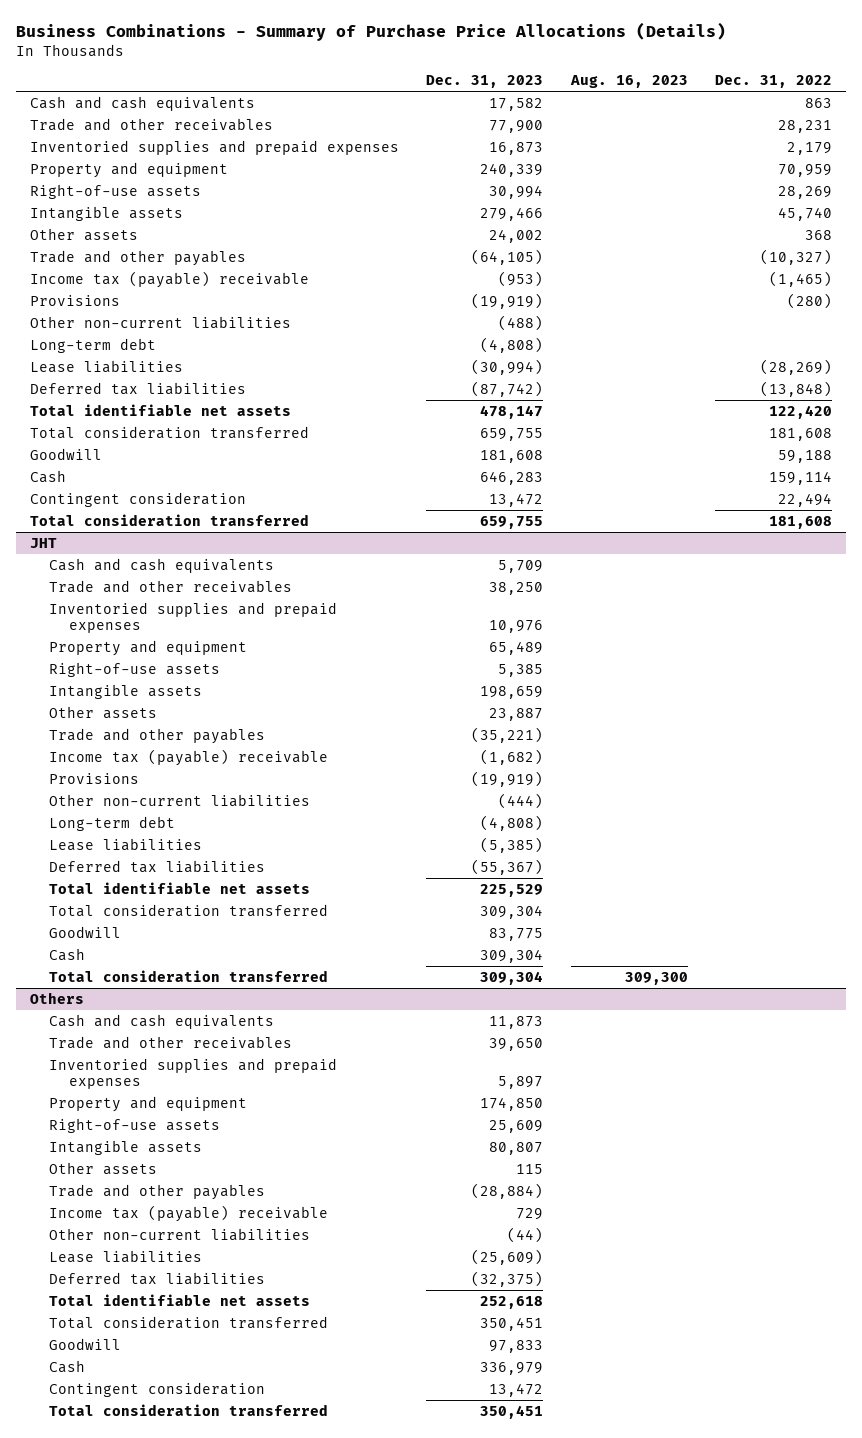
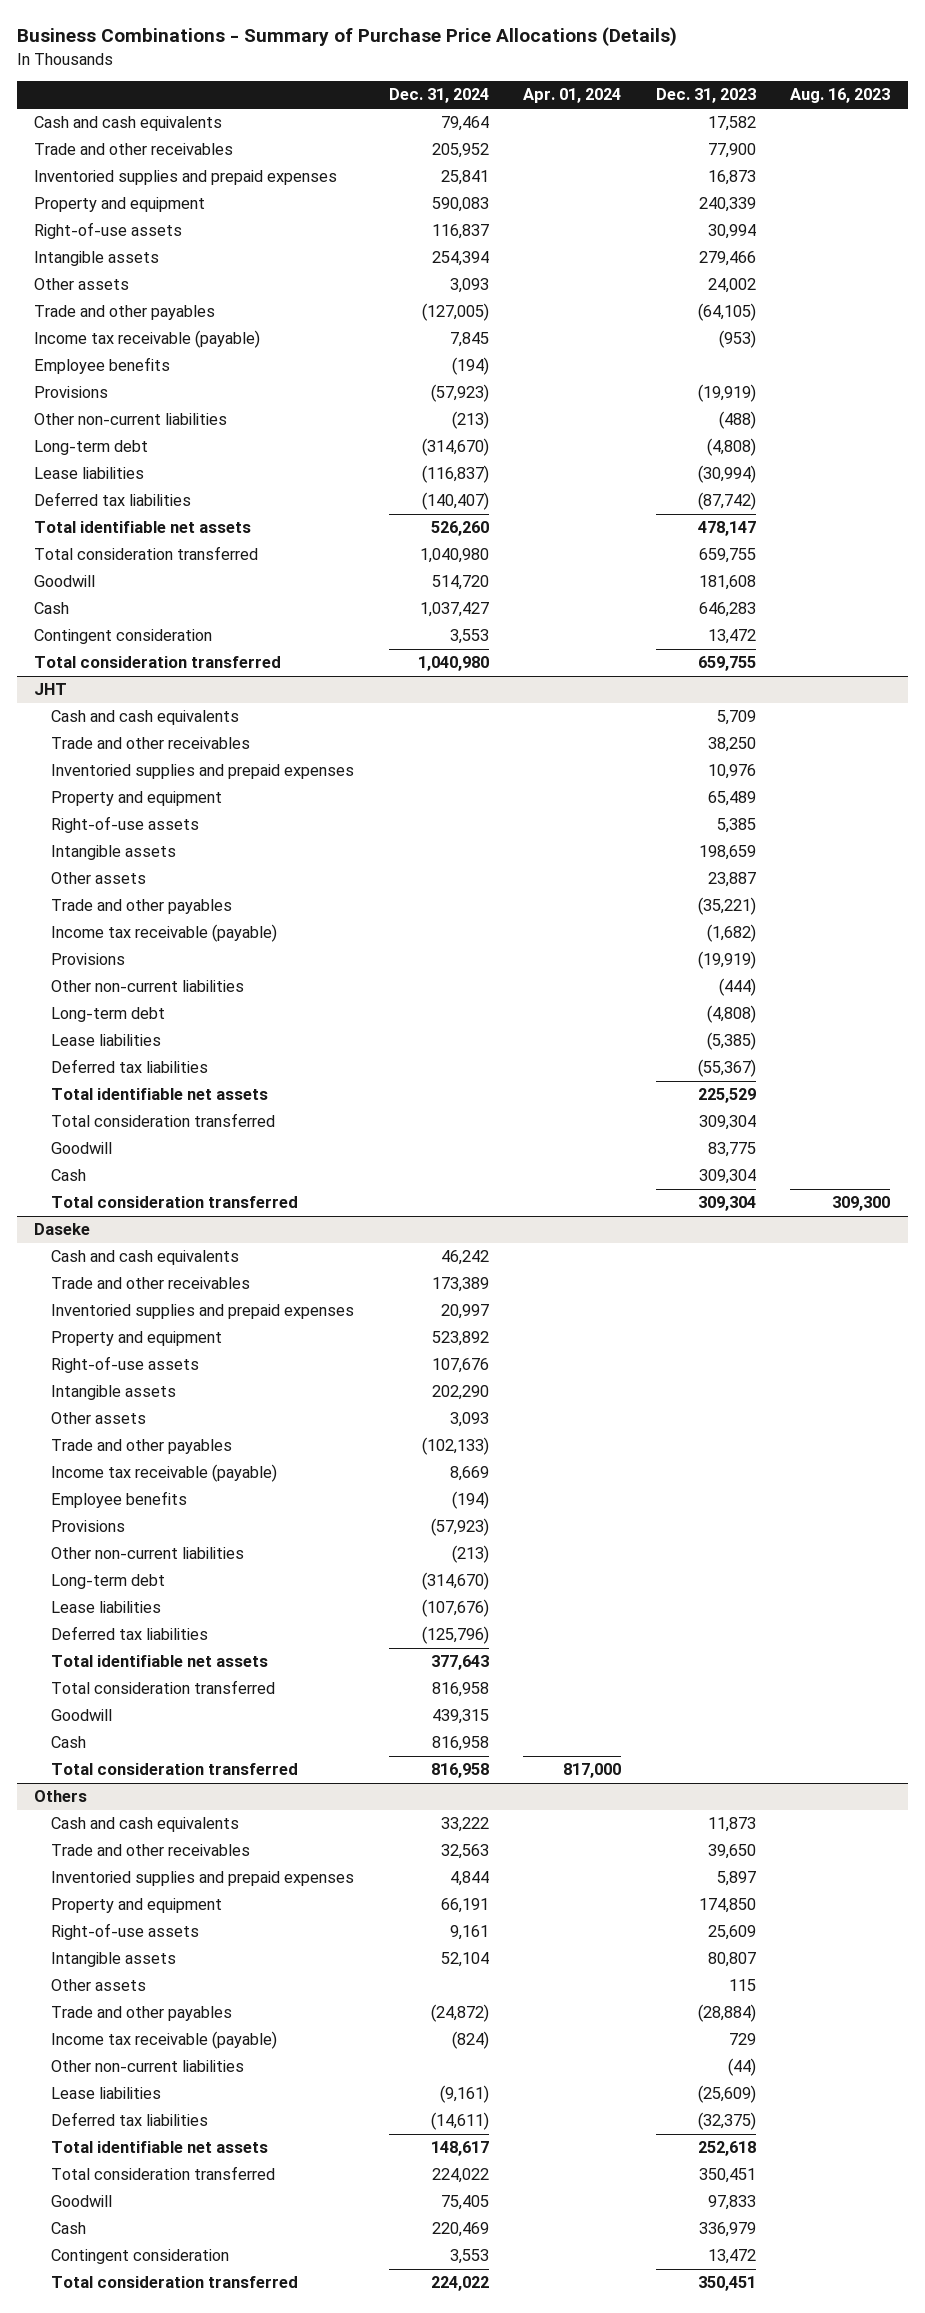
- | Dec. 31, 2023 | Aug. 16, 2023 | Dec. 31, 2022
+ | Dec. 31, 2024 | Apr. 01, 2024 | Dec. 31, 2023 | Aug. 16, 2023
- Income tax (payable) receivable | (953) | | (1,465)
+ Income tax receivable (payable) | 7,845 | | (953) |
+ Employee benefits | (194) | | |
@ JHT
- Income tax (payable) receivable | (1,682) | |
+ Income tax receivable (payable) | | | (1,682) |
+ Daseke
+ Cash and cash equivalents | 46,242 | | |
+ Trade and other receivables | 173,389 | | |
+ Inventoried supplies and prepaid expenses | 20,997 | | |
+ Property and equipment | 523,892 | | |
+ Right-of-use assets | 107,676 | | |
+ Intangible assets | 202,290 | | |
+ Other assets | 3,093 | | |
+ Trade and other payables | (102,133) | | |
+ Income tax receivable (payable) | 8,669 | | |
+ Employee benefits | (194) | | |
+ Provisions | (57,923) | | |
+ Other non-current liabilities | (213) | | |
+ Long-term debt | (314,670) | | |
+ Lease liabilities | (107,676) | | |
+ Deferred tax liabilities | (125,796) | | |
+ Total identifiable net assets | 377,643 | | |
+ Total consideration transferred | 816,958 | | |
+ Goodwill | 439,315 | | |
+ Cash | 816,958 | | |
+ Total consideration transferred | 816,958 | 817,000 | |
@ Others
- Income tax (payable) receivable | 729 | |
+ Income tax receivable (payable) | (824) | | 729 |

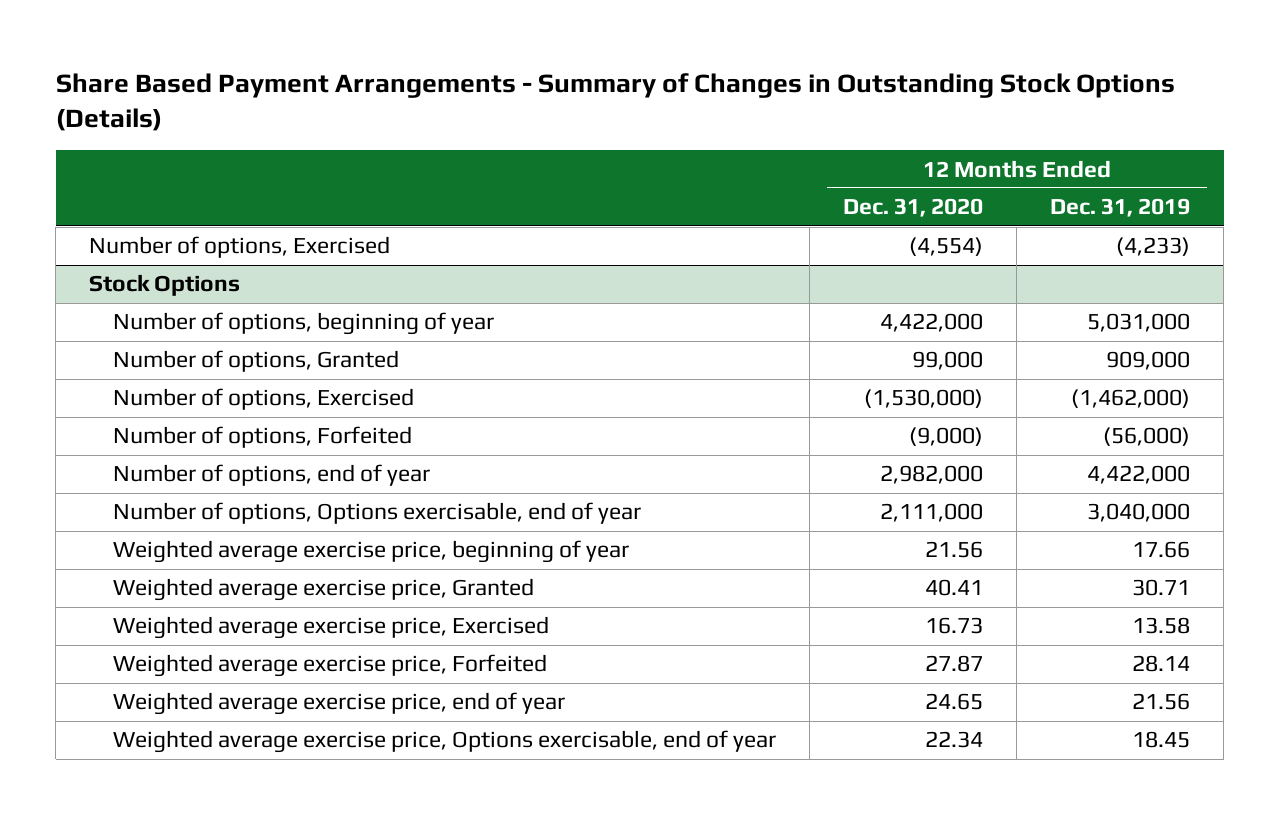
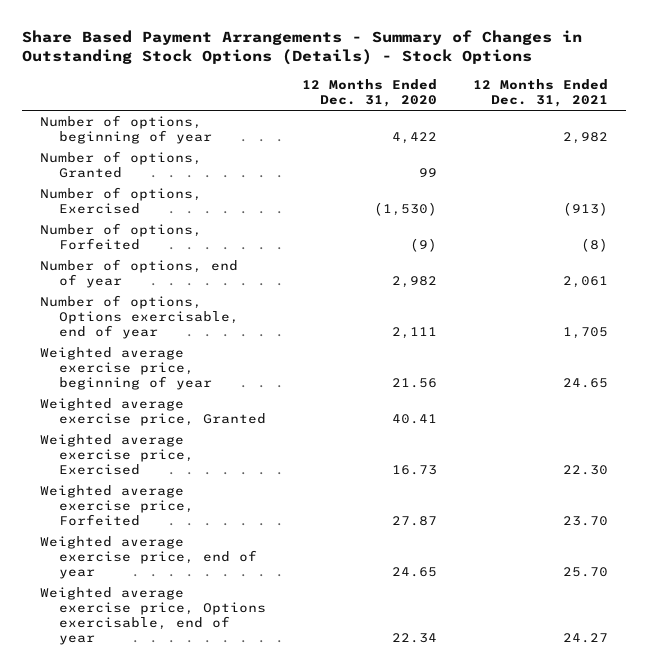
- Share Based Payment Arrangements - Summary of Changes in Outstanding Stock Options (Details)
+ Share Based Payment Arrangements - Summary of Changes in Outstanding Stock Options (Details) - Stock Options
- | 12 Months Ended Dec. 31, 2020 | 12 Months Ended Dec. 31, 2019
+ | 12 Months Ended Dec. 31, 2020 | 12 Months Ended Dec. 31, 2021
- Number of options, Exercised | (4,554) | (4,233)
- Stock Options
- Number of options, beginning of year | 4,422,000 | 5,031,000
- Number of options, Granted | 99,000 | 909,000
- Number of options, Exercised | (1,530,000) | (1,462,000)
- Number of options, Forfeited | (9,000) | (56,000)
- Number of options, end of year | 2,982,000 | 4,422,000
- Number of options, Options exercisable, end of year | 2,111,000 | 3,040,000
+ Number of options, beginning of year | 4,422 | 2,982
+ Number of options, Granted | 99 |
+ Number of options, Exercised | (1,530) | (913)
+ Number of options, Forfeited | (9) | (8)
+ Number of options, end of year | 2,982 | 2,061
+ Number of options, Options exercisable, end of year | 2,111 | 1,705

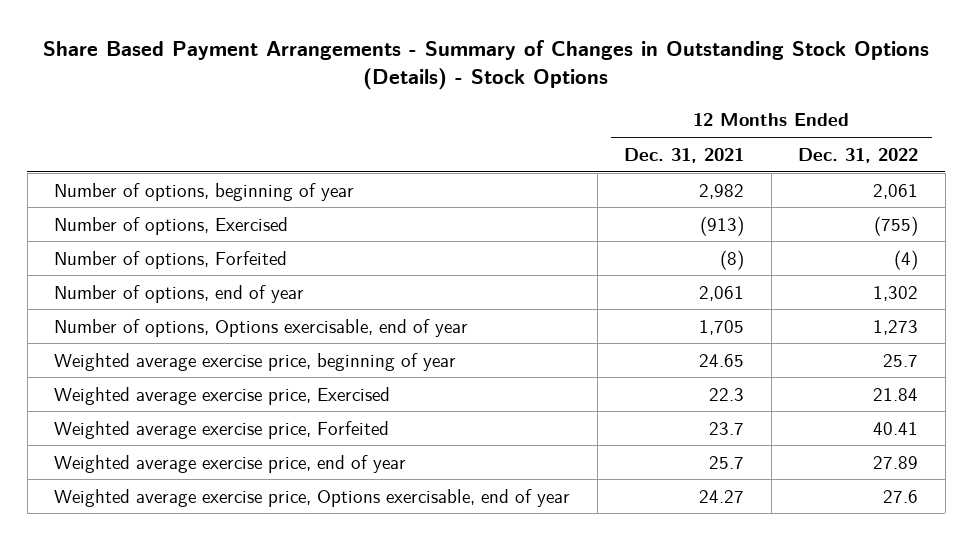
- | 12 Months Ended Dec. 31, 2020 | 12 Months Ended Dec. 31, 2021
+ | 12 Months Ended Dec. 31, 2021 | 12 Months Ended Dec. 31, 2022
- Number of options, Granted | 99 |
- Weighted average exercise price, Granted | 40.41 |
- Weighted average exercise price, Exercised | 16.73 | 22.30
- Weighted average exercise price, Forfeited | 27.87 | 23.70
- Weighted average exercise price, end of year | 24.65 | 25.70
+ Weighted average exercise price, Exercised | 22.3 | 21.84
+ Weighted average exercise price, Forfeited | 23.7 | 40.41
+ Weighted average exercise price, end of year | 25.7 | 27.89

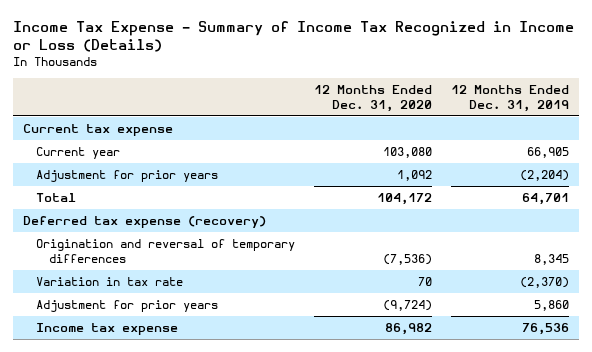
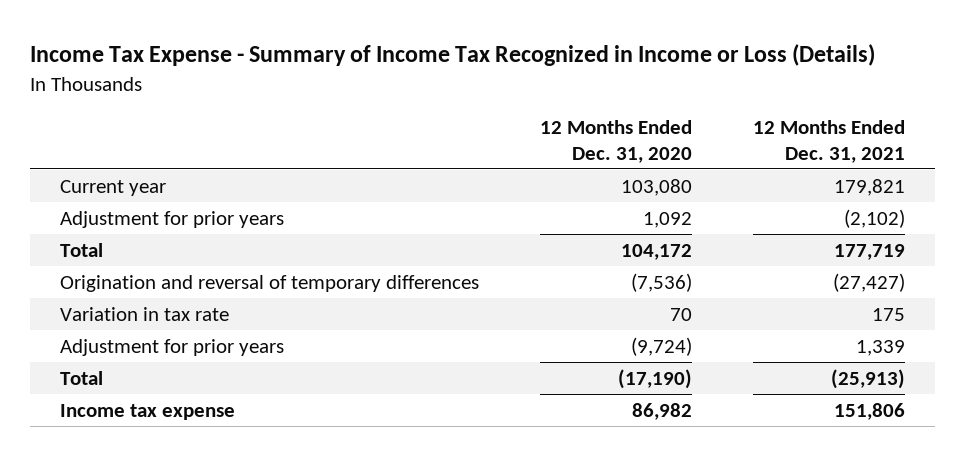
- | 12 Months Ended Dec. 31, 2020 | 12 Months Ended Dec. 31, 2019
+ | 12 Months Ended Dec. 31, 2020 | 12 Months Ended Dec. 31, 2021
- Current tax expense
- Deferred tax expense (recovery)
+ Total | (17,190) | (25,913)

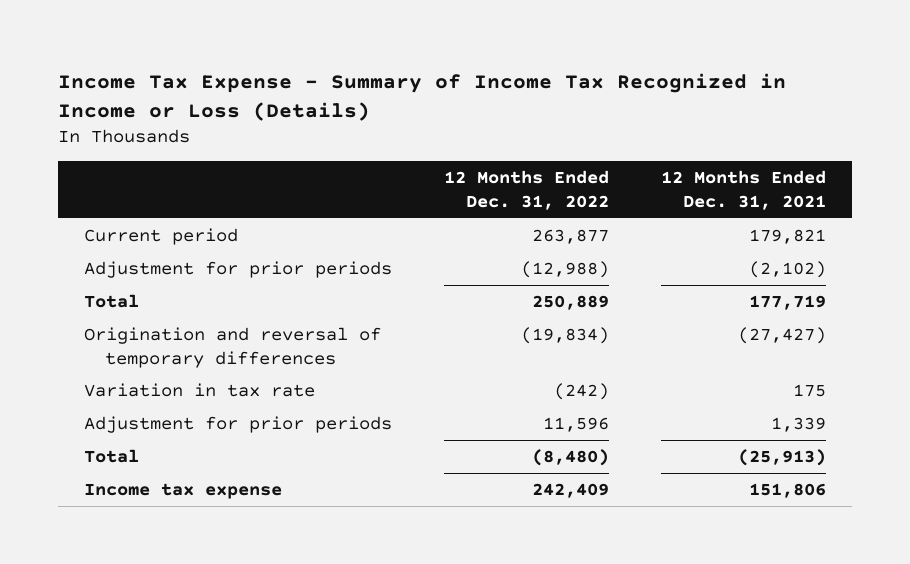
- | 12 Months Ended Dec. 31, 2020 | 12 Months Ended Dec. 31, 2021
+ | 12 Months Ended Dec. 31, 2022 | 12 Months Ended Dec. 31, 2021
- Current year | 103,080 | 179,821
- Adjustment for prior years | 1,092 | (2,102)
+ Current period | 263,877 | 179,821
+ Adjustment for prior periods | (12,988) | (2,102)
- Adjustment for prior years | (9,724) | 1,339
+ Adjustment for prior periods | 11,596 | 1,339

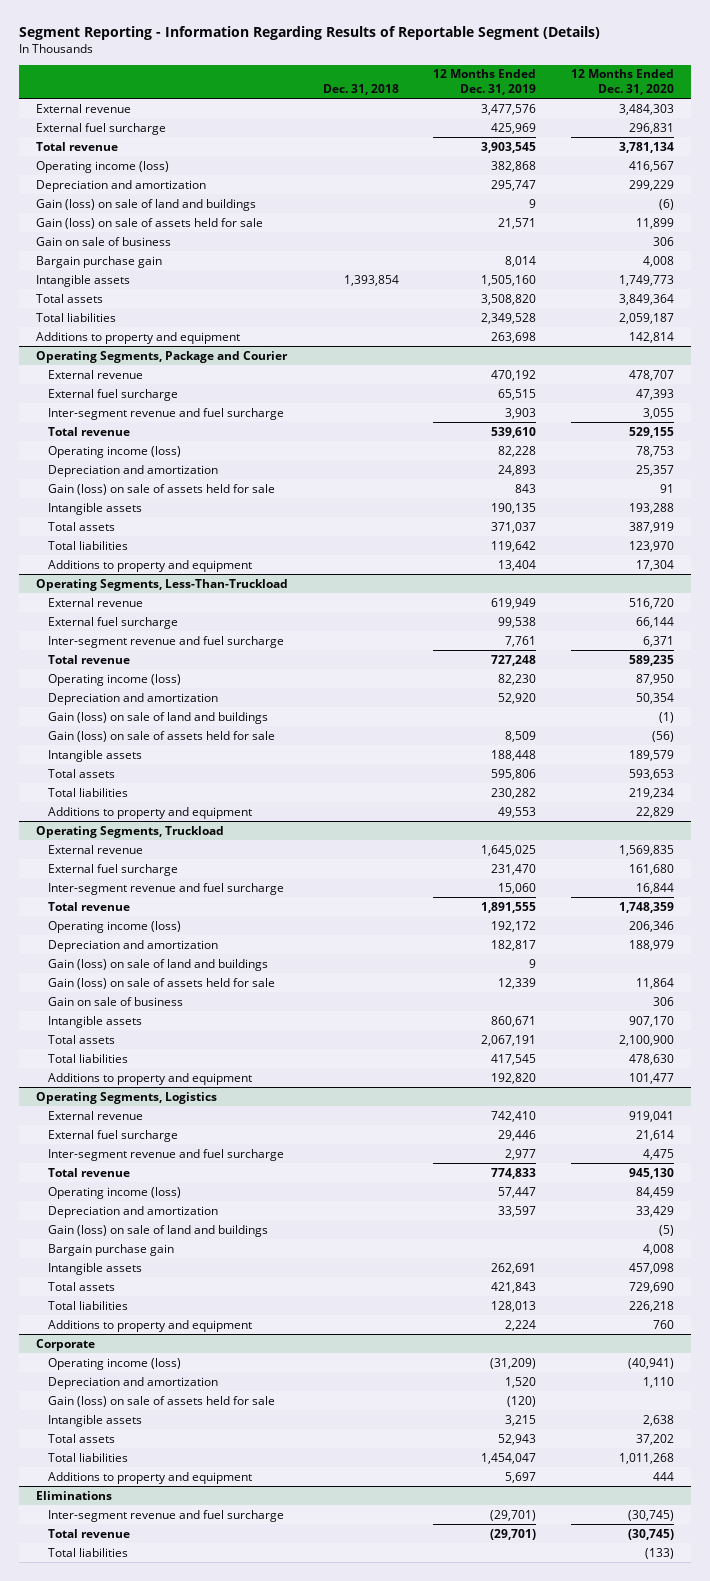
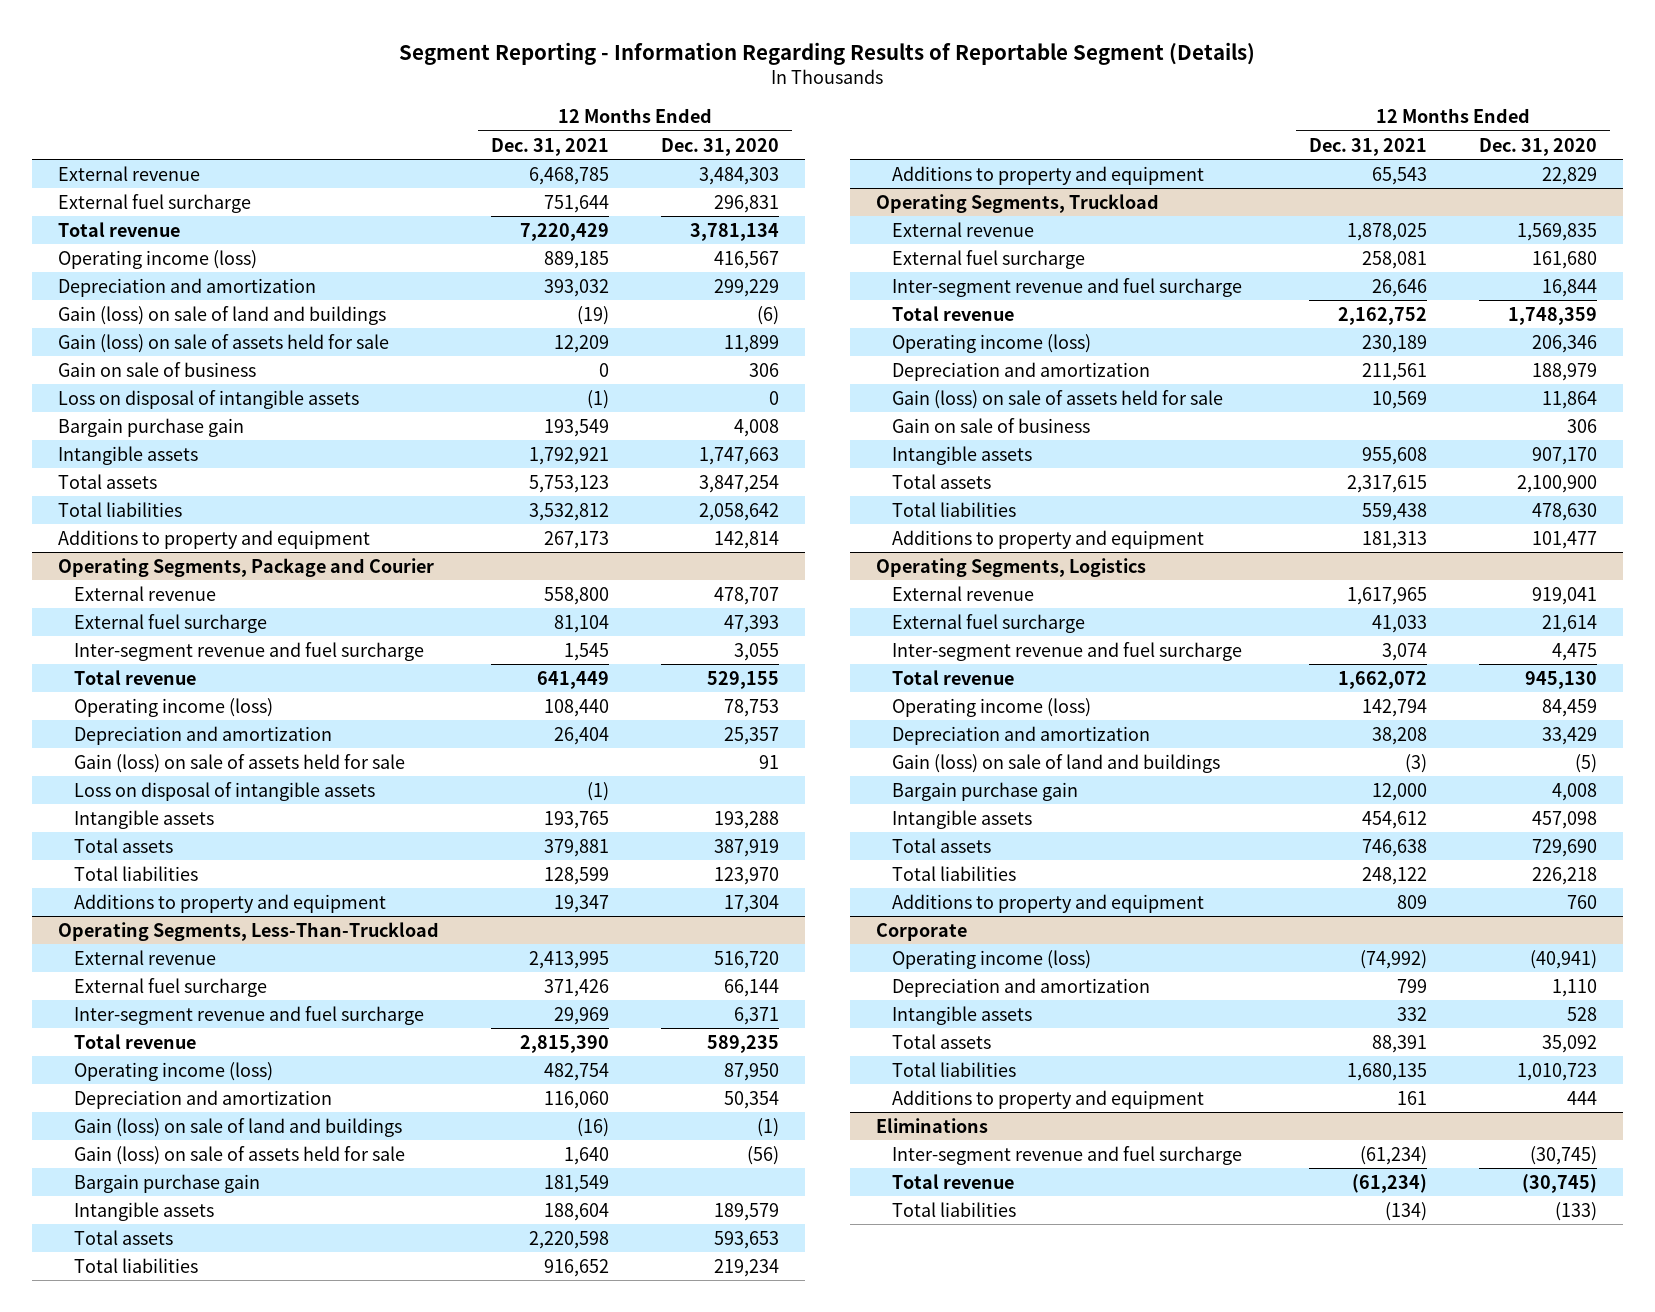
- | Dec. 31, 2018 | 12 Months Ended Dec. 31, 2019 | 12 Months Ended Dec. 31, 2020
+ | 12 Months Ended Dec. 31, 2021 | 12 Months Ended Dec. 31, 2020
+ Loss on disposal of intangible assets | (1) | 0
- Intangible assets | 1,393,854 | 1,505,160 | 1,749,773
- Total assets | | 3,508,820 | 3,849,364
- Total liabilities | | 2,349,528 | 2,059,187
+ Intangible assets | 1,792,921 | 1,747,663
+ Total assets | 5,753,123 | 3,847,254
+ Total liabilities | 3,532,812 | 2,058,642
@ Operating Segments, Package and Courier
+ Loss on disposal of intangible assets | (1) |
@ Operating Segments, Less-Than-Truckload
+ Bargain purchase gain | 181,549 |
@ Operating Segments, Truckload
- Gain (loss) on sale of land and buildings | | 9 |
@ Corporate
- Gain (loss) on sale of assets held for sale | | (120) |
- Intangible assets | | 3,215 | 2,638
- Total assets | | 52,943 | 37,202
- Total liabilities | | 1,454,047 | 1,011,268
+ Intangible assets | 332 | 528
+ Total assets | 88,391 | 35,092
+ Total liabilities | 1,680,135 | 1,010,723

